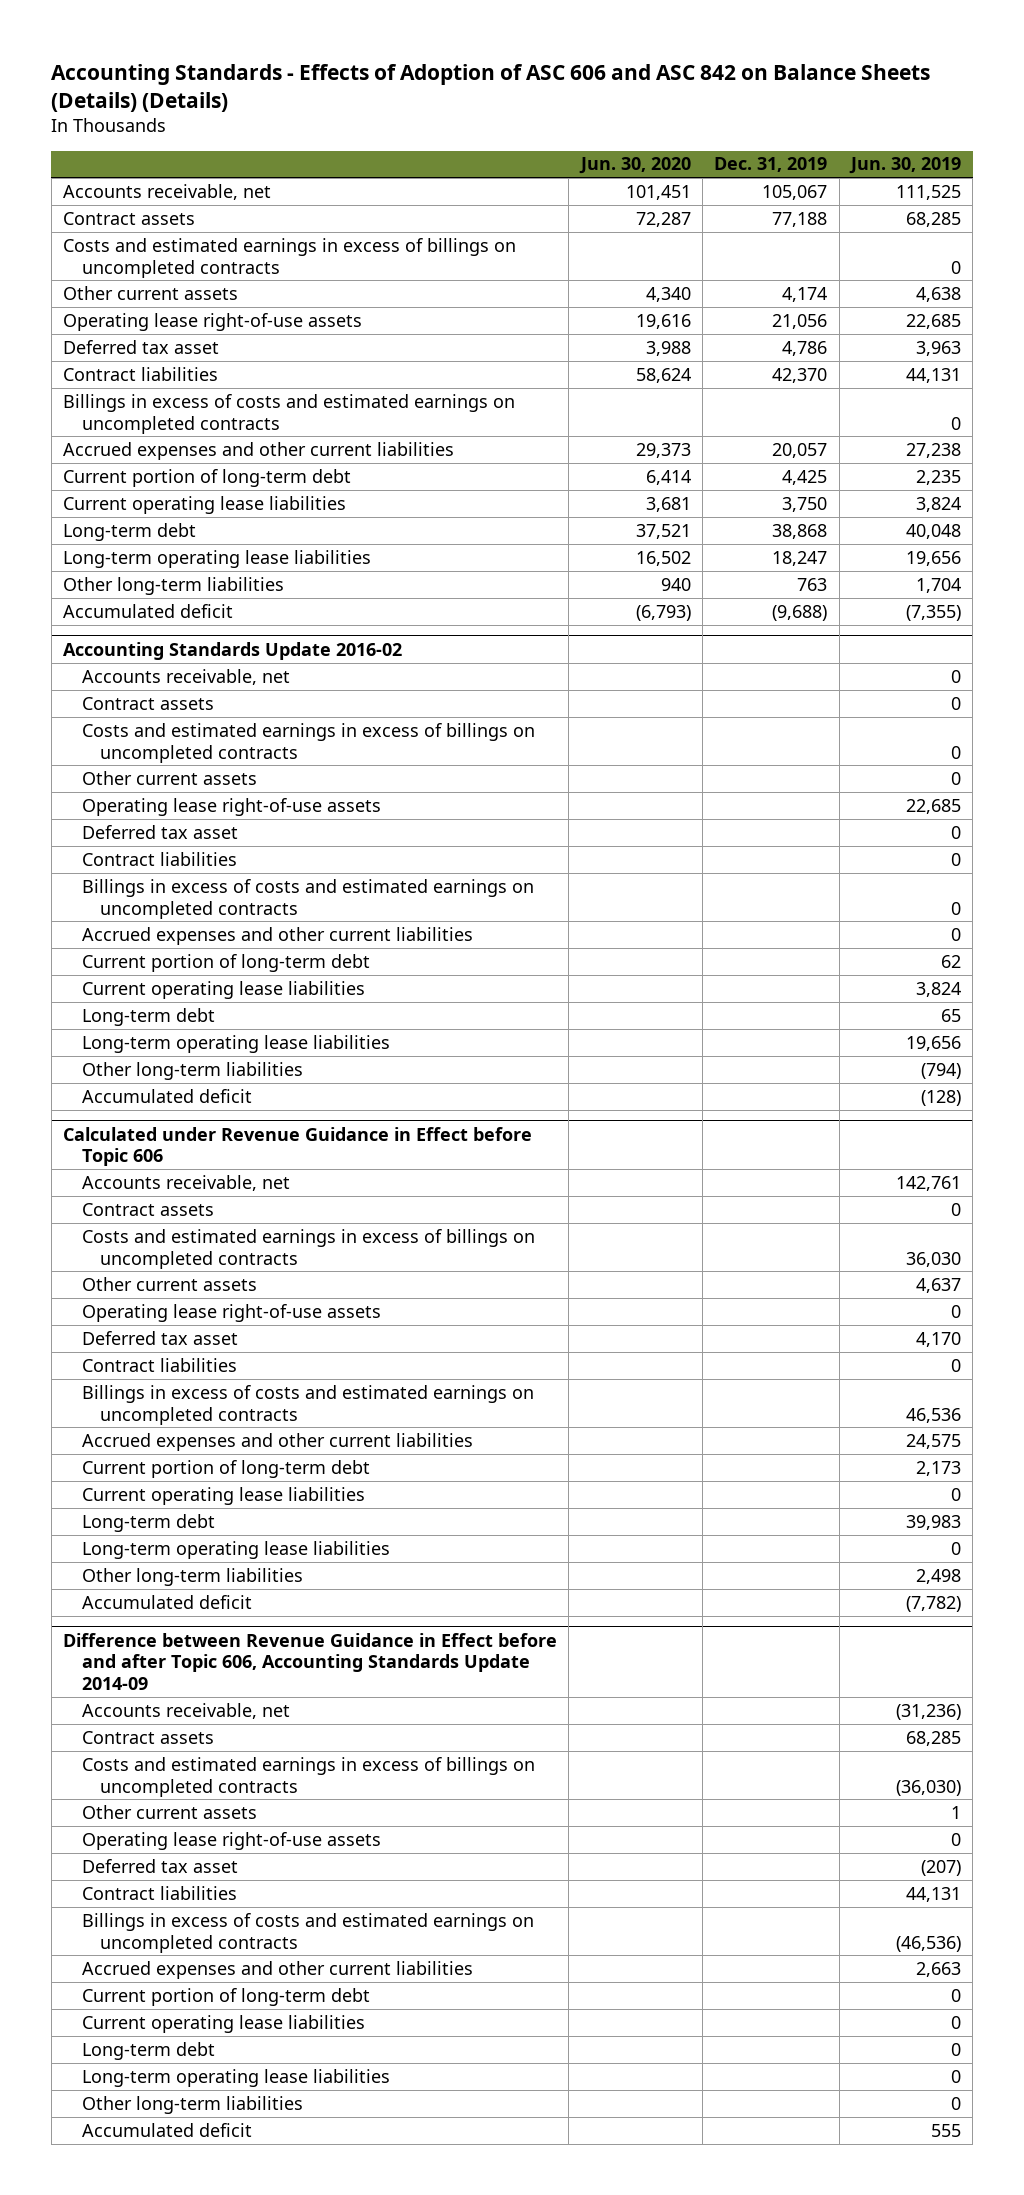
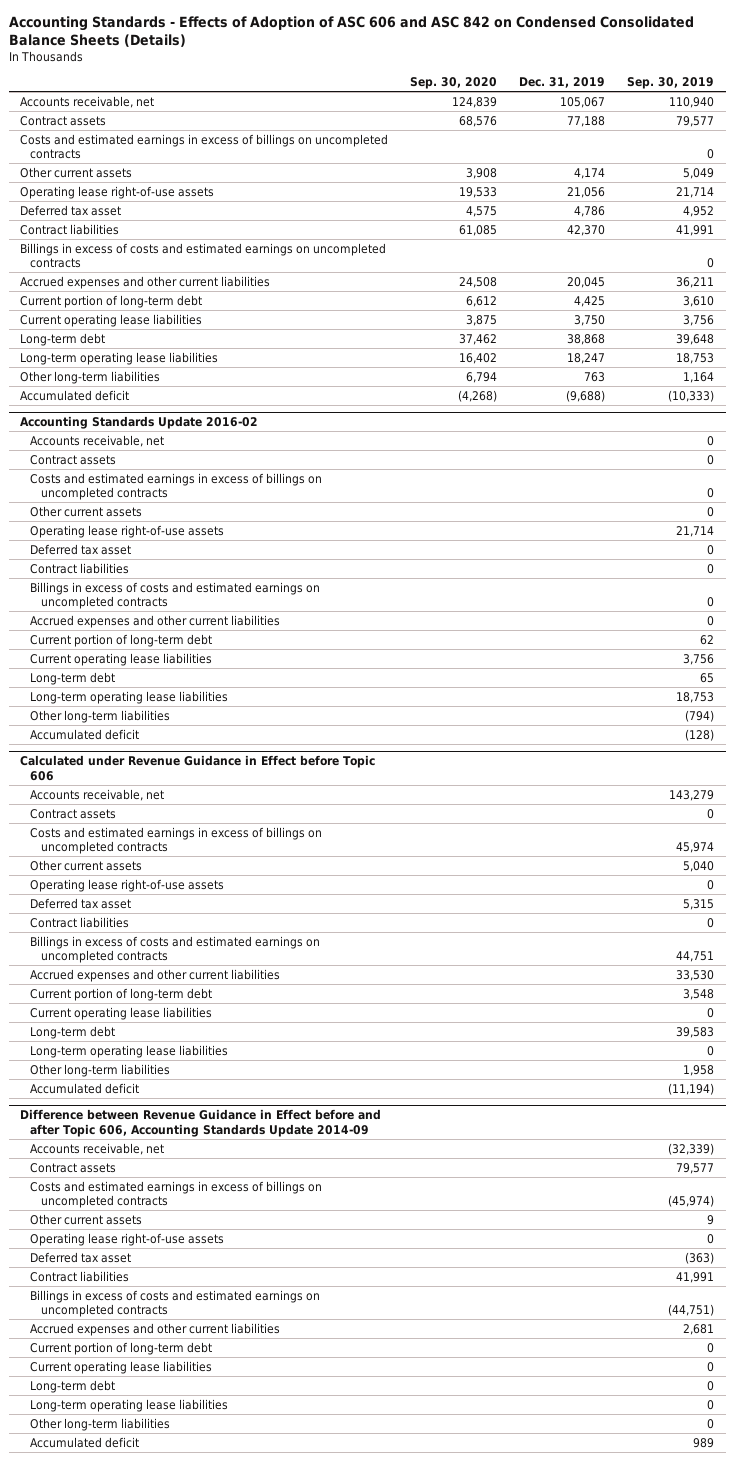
- Accounting Standards - Effects of Adoption of ASC 606 and ASC 842 on Balance Sheets (Details) (Details)
+ Accounting Standards - Effects of Adoption of ASC 606 and ASC 842 on Condensed Consolidated Balance Sheets (Details)
- | Jun. 30, 2020 | Dec. 31, 2019 | Jun. 30, 2019
+ | Sep. 30, 2020 | Dec. 31, 2019 | Sep. 30, 2019
- Accrued expenses and other current liabilities | 29,373 | 20,057 | 27,238
+ Accrued expenses and other current liabilities | 24,508 | 20,045 | 36,211

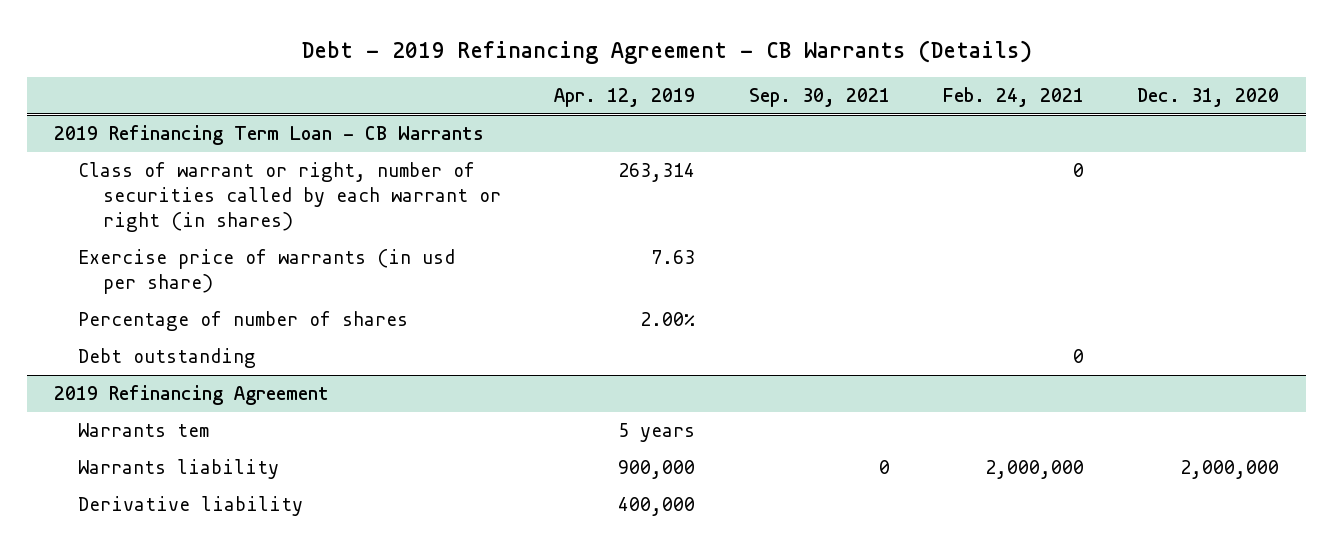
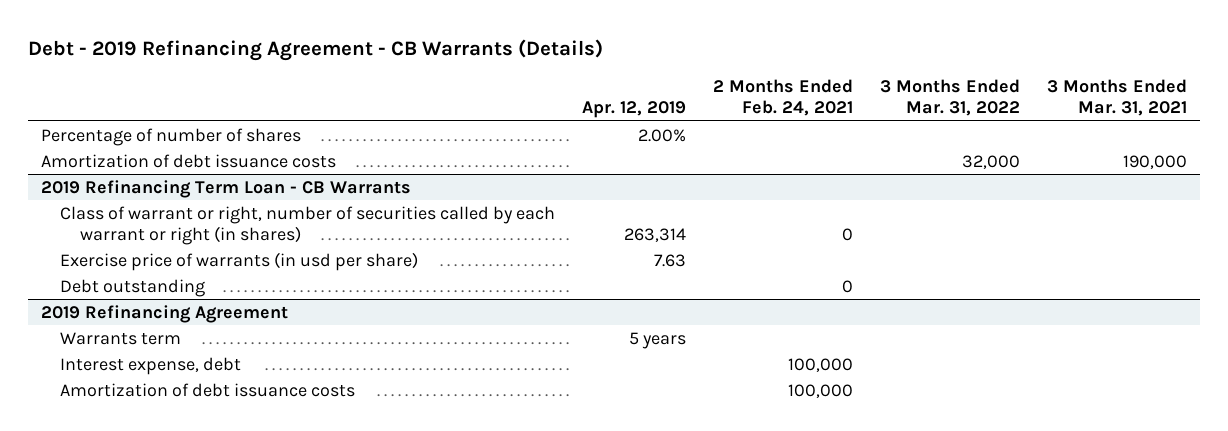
- | Apr. 12, 2019 | Sep. 30, 2021 | Feb. 24, 2021 | Dec. 31, 2020
+ | Apr. 12, 2019 | 2 Months Ended Feb. 24, 2021 | 3 Months Ended Mar. 31, 2022 | 3 Months Ended Mar. 31, 2021
+ Percentage of number of shares | 2.00% | | |
+ Amortization of debt issuance costs | | | 32,000 | 190,000
@ 2019 Refinancing Term Loan - CB Warrants
- Percentage of number of shares | 2.00% | | |
@ 2019 Refinancing Agreement
- Warrants tem | 5 years | | |
- Warrants liability | 900,000 | 0 | 2,000,000 | 2,000,000
- Derivative liability | 400,000 | | |
+ Warrants term | 5 years | | |
+ Interest expense, debt | | 100,000 | |
+ Amortization of debt issuance costs | | 100,000 | |

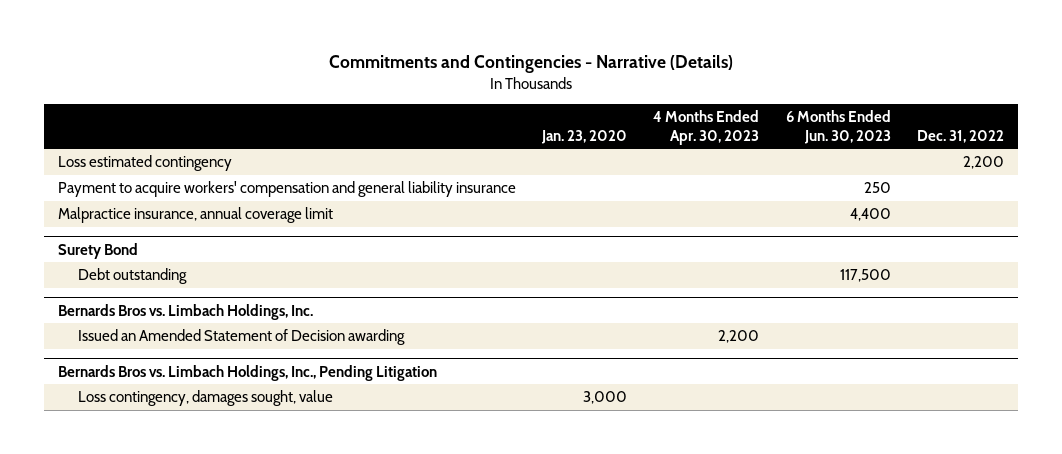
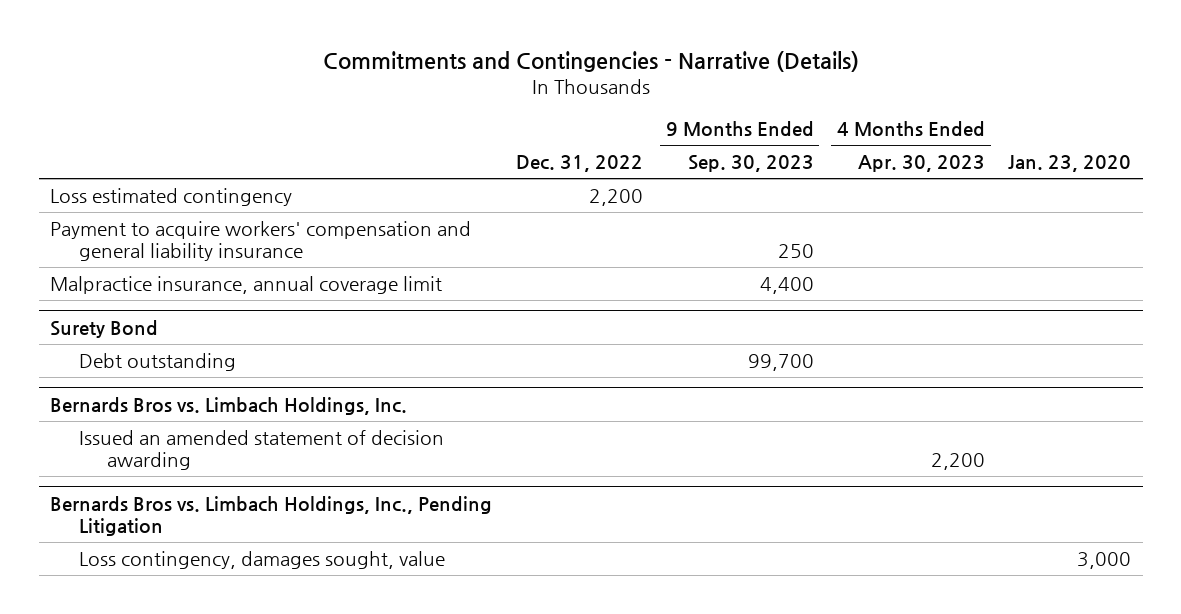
- | Jan. 23, 2020 | 4 Months Ended Apr. 30, 2023 | 6 Months Ended Jun. 30, 2023 | Dec. 31, 2022
+ | Dec. 31, 2022 | 9 Months Ended Sep. 30, 2023 | 4 Months Ended Apr. 30, 2023 | Jan. 23, 2020
@ Bernards Bros vs. Limbach Holdings, Inc.
- Issued an Amended Statement of Decision awarding | | 2,200 | |
+ Issued an amended statement of decision awarding | | | 2,200 |

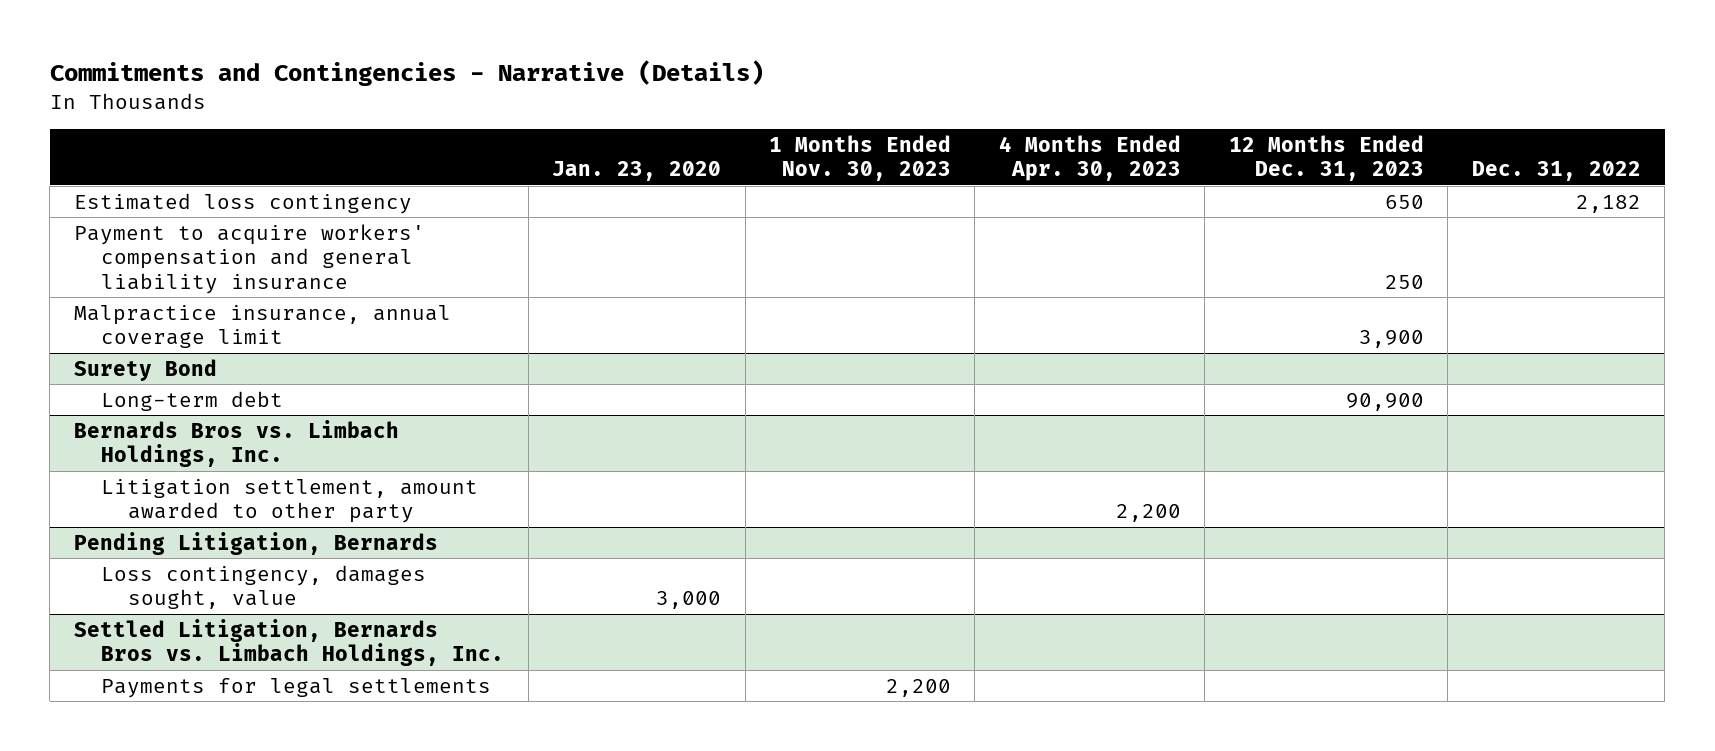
- | Dec. 31, 2022 | 9 Months Ended Sep. 30, 2023 | 4 Months Ended Apr. 30, 2023 | Jan. 23, 2020
+ | Jan. 23, 2020 | 1 Months Ended Nov. 30, 2023 | 4 Months Ended Apr. 30, 2023 | 12 Months Ended Dec. 31, 2023 | Dec. 31, 2022
- Loss estimated contingency | 2,200 | | |
+ Estimated loss contingency | | | | 650 | 2,182
@ Surety Bond
- Debt outstanding | | 99,700 | |
+ Long-term debt | | | | 90,900 |
@ Bernards Bros vs. Limbach Holdings, Inc.
- Issued an amended statement of decision awarding | | | 2,200 |
- Bernards Bros vs. Limbach Holdings, Inc., Pending Litigation
- Loss contingency, damages sought, value | | | | 3,000
@ Bernards Bros vs. Limbach Holdings, Inc.
+ Litigation settlement, amount awarded to other party | | | 2,200 | |
+ Pending Litigation, Bernards
+ Loss contingency, damages sought, value | 3,000 | | | |
+ Settled Litigation, Bernards Bros vs. Limbach Holdings, Inc.
+ Payments for legal settlements | | 2,200 | | |

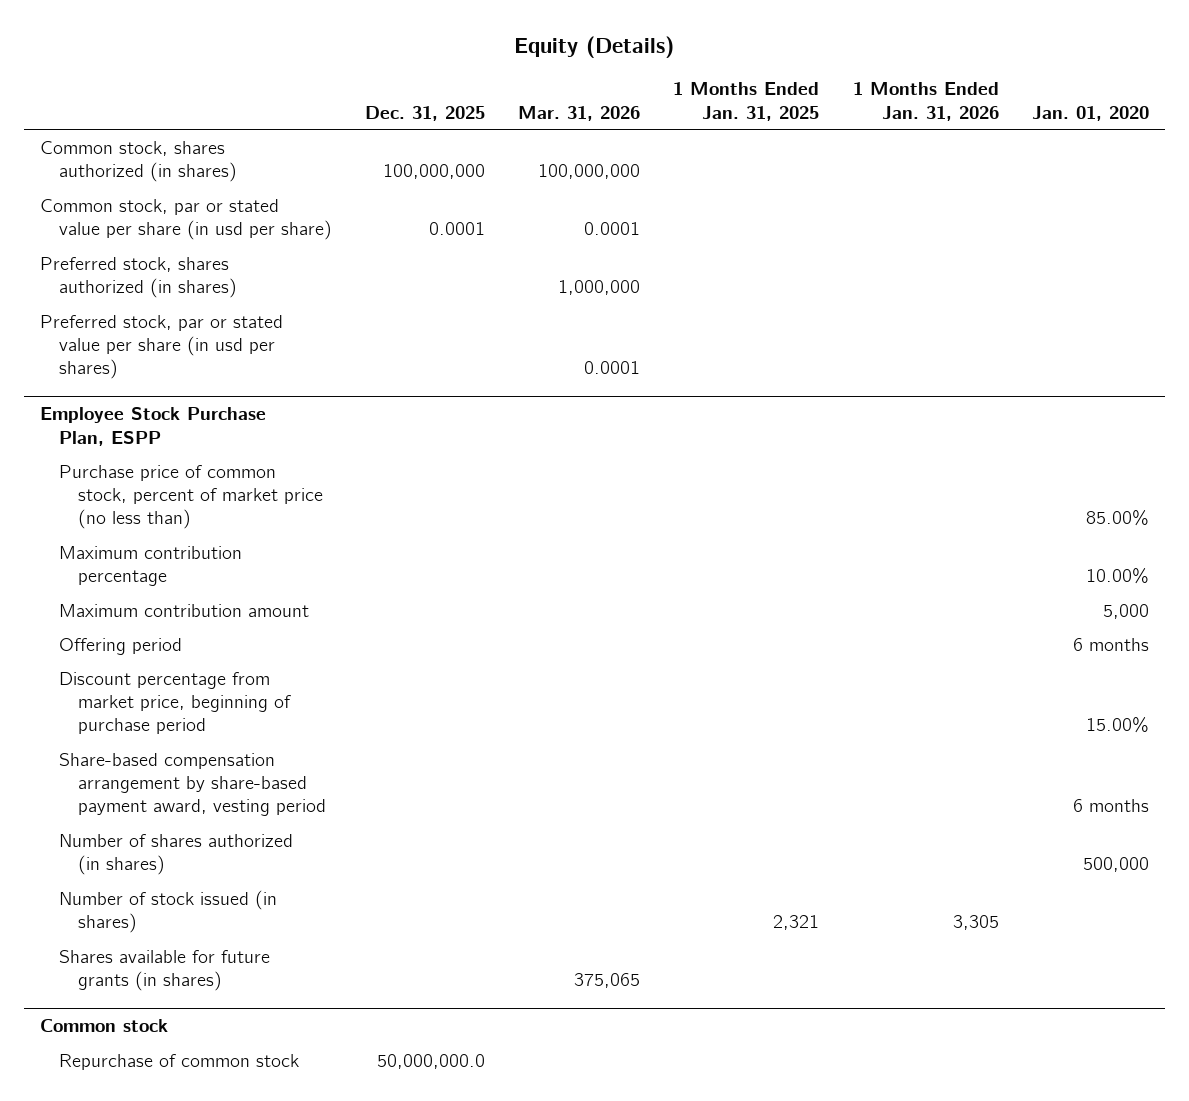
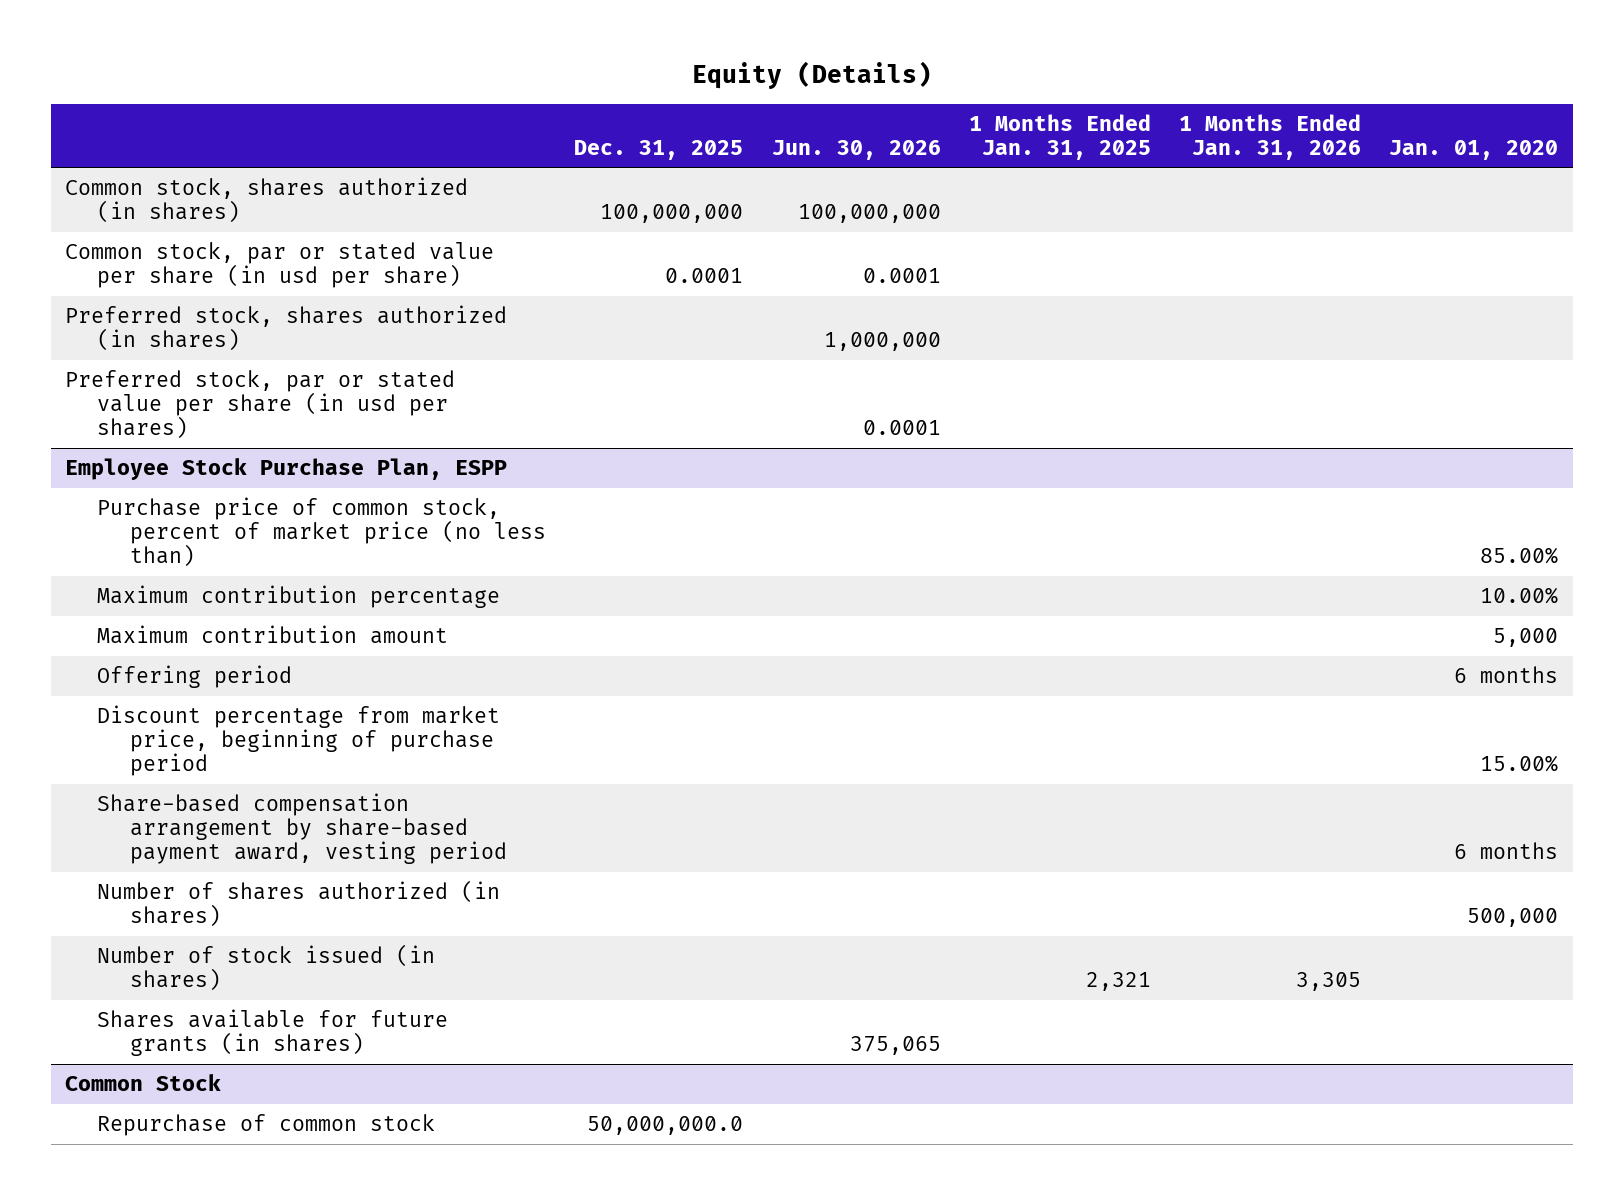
- | Dec. 31, 2025 | Mar. 31, 2026 | 1 Months Ended Jan. 31, 2025 | 1 Months Ended Jan. 31, 2026 | Jan. 01, 2020
+ | Dec. 31, 2025 | Jun. 30, 2026 | 1 Months Ended Jan. 31, 2025 | 1 Months Ended Jan. 31, 2026 | Jan. 01, 2020
- Common stock
+ Common Stock

